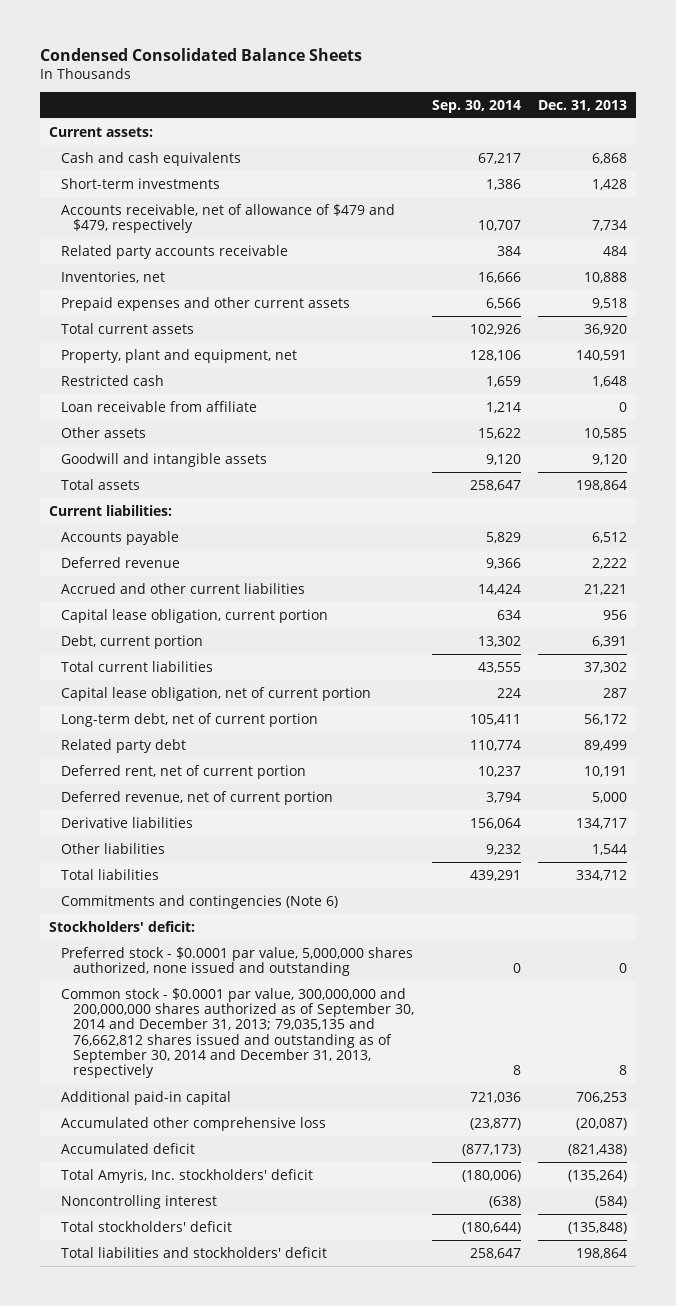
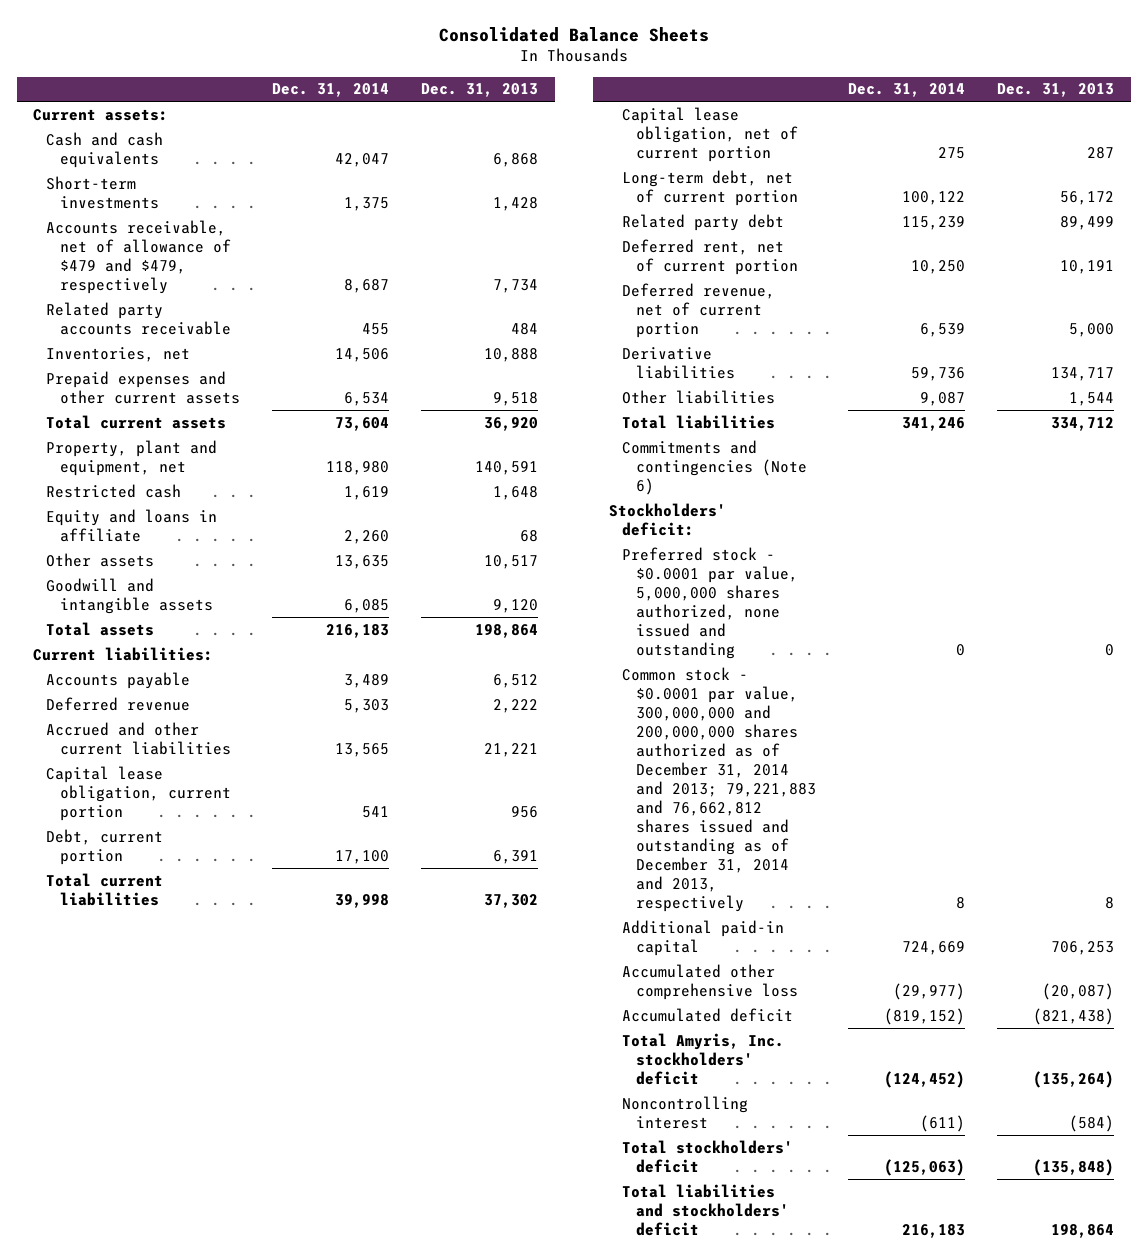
- Condensed Consolidated Balance Sheets
+ Consolidated Balance Sheets
- | Sep. 30, 2014 | Dec. 31, 2013
+ | Dec. 31, 2014 | Dec. 31, 2013
- Loan receivable from affiliate | 1,214 | 0
- Other assets | 15,622 | 10,585
+ Equity and loans in affiliate | 2,260 | 68
+ Other assets | 13,635 | 10,517
- Common stock - $0.0001 par value, 300,000,000 and 200,000,000 shares authorized as of September 30, 2014 and December 31, 2013; 79,035,135 and 76,662,812 shares issued and outstanding as of September 30, 2014 and December 31, 2013, respectively | 8 | 8
+ Common stock - $0.0001 par value, 300,000,000 and 200,000,000 shares authorized as of December 31, 2014 and 2013; 79,221,883 and 76,662,812 shares issued and outstanding as of December 31, 2014 and 2013, respectively | 8 | 8

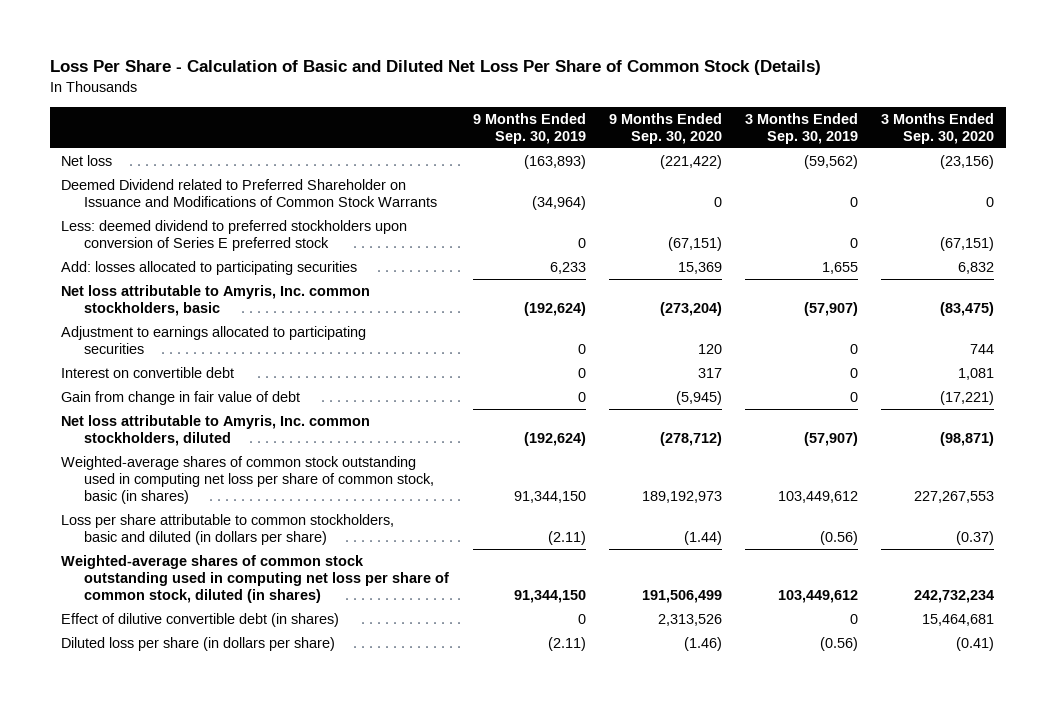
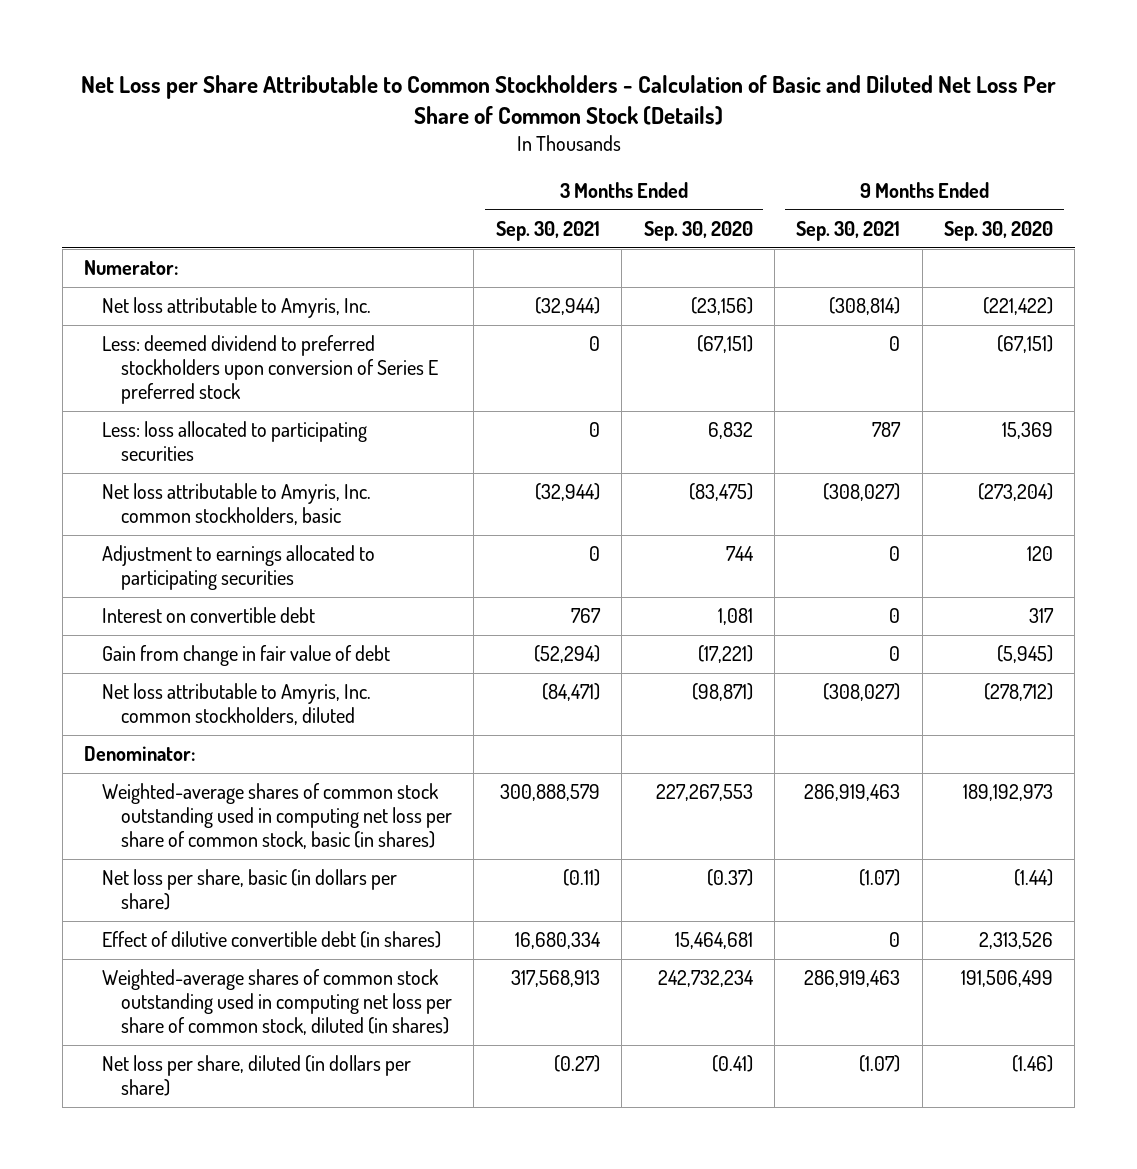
- Loss Per Share - Calculation of Basic and Diluted Net Loss Per Share of Common Stock (Details)
+ Net Loss per Share Attributable to Common Stockholders - Calculation of Basic and Diluted Net Loss Per Share of Common Stock (Details)
- | 9 Months Ended Sep. 30, 2019 | 9 Months Ended Sep. 30, 2020 | 3 Months Ended Sep. 30, 2019 | 3 Months Ended Sep. 30, 2020
+ | 3 Months Ended Sep. 30, 2021 | 3 Months Ended Sep. 30, 2020 | 9 Months Ended Sep. 30, 2021 | 9 Months Ended Sep. 30, 2020
- Net loss | (163,893) | (221,422) | (59,562) | (23,156)
- Deemed Dividend related to Preferred Shareholder on Issuance and Modifications of Common Stock Warrants | (34,964) | 0 | 0 | 0
+ Numerator:
+ Net loss attributable to Amyris, Inc. | (32,944) | (23,156) | (308,814) | (221,422)
- Add: losses allocated to participating securities | 6,233 | 15,369 | 1,655 | 6,832
+ Less: loss allocated to participating securities | 0 | 6,832 | 787 | 15,369
+ Denominator:
- Loss per share attributable to common stockholders, basic and diluted (in dollars per share) | (2.11) | (1.44) | (0.56) | (0.37)
+ Net loss per share, basic (in dollars per share) | (0.11) | (0.37) | (1.07) | (1.44)
- Diluted loss per share (in dollars per share) | (2.11) | (1.46) | (0.56) | (0.41)
moved down: Weighted-average shares of common stock outstanding used in computing net loss per share of common stock, diluted (in shares) | 317,568,913 | 242,732,234 | 286,919,463 | 191,506,499
+ Net loss per share, diluted (in dollars per share) | (0.27) | (0.41) | (1.07) | (1.46)

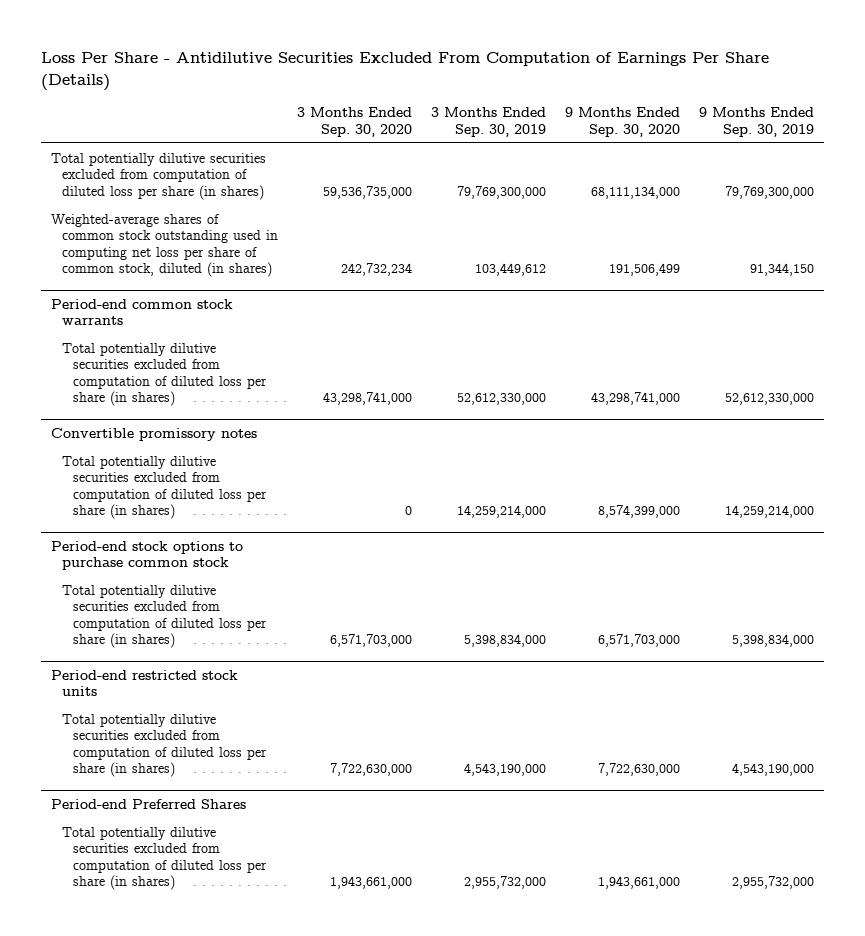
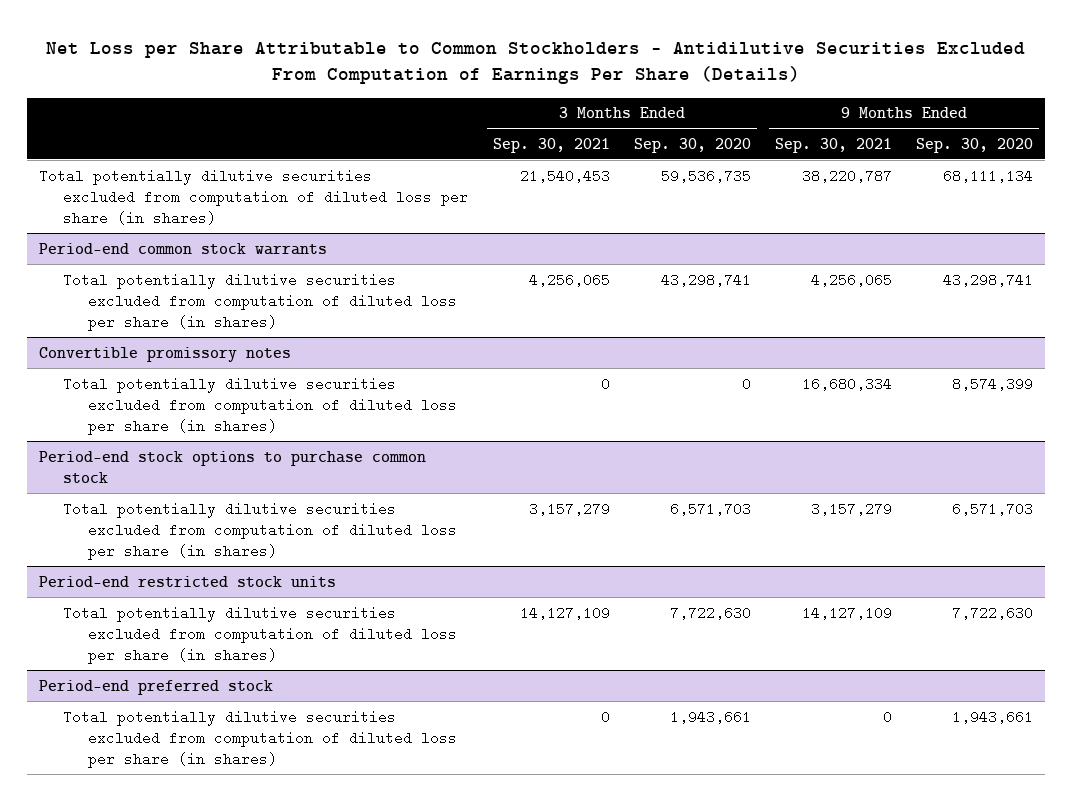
- Loss Per Share - Antidilutive Securities Excluded From Computation of Earnings Per Share (Details)
+ Net Loss per Share Attributable to Common Stockholders - Antidilutive Securities Excluded From Computation of Earnings Per Share (Details)
- | 3 Months Ended Sep. 30, 2020 | 3 Months Ended Sep. 30, 2019 | 9 Months Ended Sep. 30, 2020 | 9 Months Ended Sep. 30, 2019
+ | 3 Months Ended Sep. 30, 2021 | 3 Months Ended Sep. 30, 2020 | 9 Months Ended Sep. 30, 2021 | 9 Months Ended Sep. 30, 2020
- Total potentially dilutive securities excluded from computation of diluted loss per share (in shares) | 59,536,735,000 | 79,769,300,000 | 68,111,134,000 | 79,769,300,000
- Weighted-average shares of common stock outstanding used in computing net loss per share of common stock, diluted (in shares) | 242,732,234 | 103,449,612 | 191,506,499 | 91,344,150
+ Total potentially dilutive securities excluded from computation of diluted loss per share (in shares) | 21,540,453 | 59,536,735 | 38,220,787 | 68,111,134
@ Period-end common stock warrants
- Total potentially dilutive securities excluded from computation of diluted loss per share (in shares) | 43,298,741,000 | 52,612,330,000 | 43,298,741,000 | 52,612,330,000
+ Total potentially dilutive securities excluded from computation of diluted loss per share (in shares) | 4,256,065 | 43,298,741 | 4,256,065 | 43,298,741
@ Convertible promissory notes
- Total potentially dilutive securities excluded from computation of diluted loss per share (in shares) | 0 | 14,259,214,000 | 8,574,399,000 | 14,259,214,000
+ Total potentially dilutive securities excluded from computation of diluted loss per share (in shares) | 0 | 0 | 16,680,334 | 8,574,399
@ Period-end stock options to purchase common stock
- Total potentially dilutive securities excluded from computation of diluted loss per share (in shares) | 6,571,703,000 | 5,398,834,000 | 6,571,703,000 | 5,398,834,000
+ Total potentially dilutive securities excluded from computation of diluted loss per share (in shares) | 3,157,279 | 6,571,703 | 3,157,279 | 6,571,703
@ Period-end restricted stock units
- Total potentially dilutive securities excluded from computation of diluted loss per share (in shares) | 7,722,630,000 | 4,543,190,000 | 7,722,630,000 | 4,543,190,000
- Period-end Preferred Shares
- Total potentially dilutive securities excluded from computation of diluted loss per share (in shares) | 1,943,661,000 | 2,955,732,000 | 1,943,661,000 | 2,955,732,000
@ Period-end restricted stock units
+ Total potentially dilutive securities excluded from computation of diluted loss per share (in shares) | 14,127,109 | 7,722,630 | 14,127,109 | 7,722,630
+ Period-end preferred stock
+ Total potentially dilutive securities excluded from computation of diluted loss per share (in shares) | 0 | 1,943,661 | 0 | 1,943,661

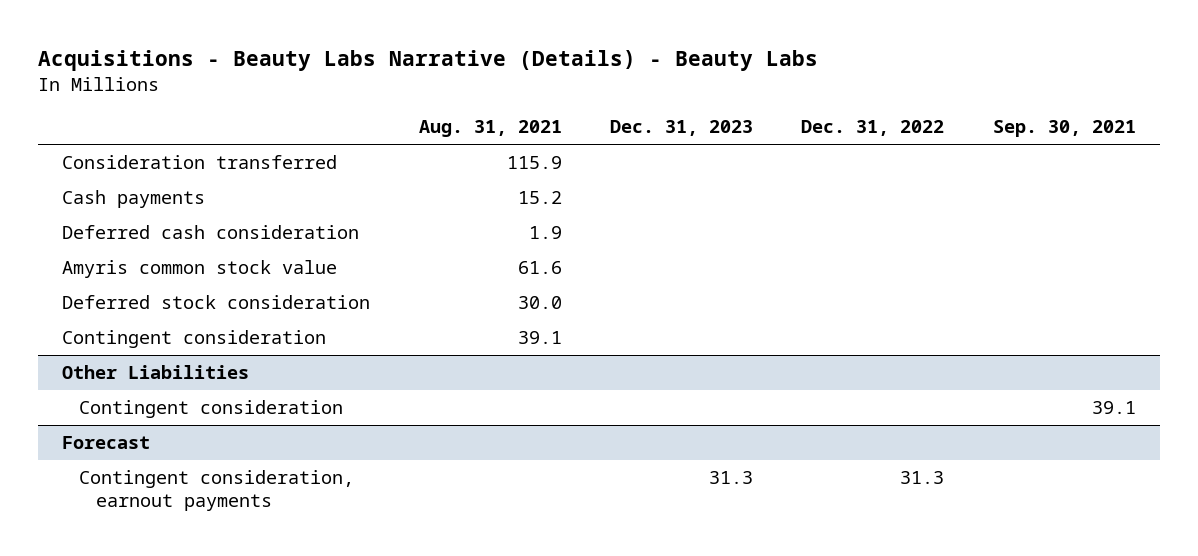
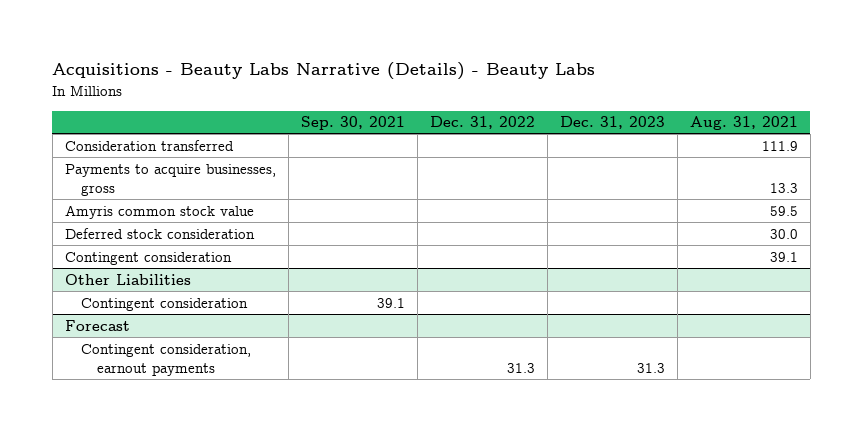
- | Aug. 31, 2021 | Dec. 31, 2023 | Dec. 31, 2022 | Sep. 30, 2021
+ | Sep. 30, 2021 | Dec. 31, 2022 | Dec. 31, 2023 | Aug. 31, 2021
- Consideration transferred | 115.9 | | |
- Cash payments | 15.2 | | |
- Deferred cash consideration | 1.9 | | |
- Amyris common stock value | 61.6 | | |
+ Consideration transferred | | | | 111.9
+ Payments to acquire businesses, gross | | | | 13.3
+ Amyris common stock value | | | | 59.5

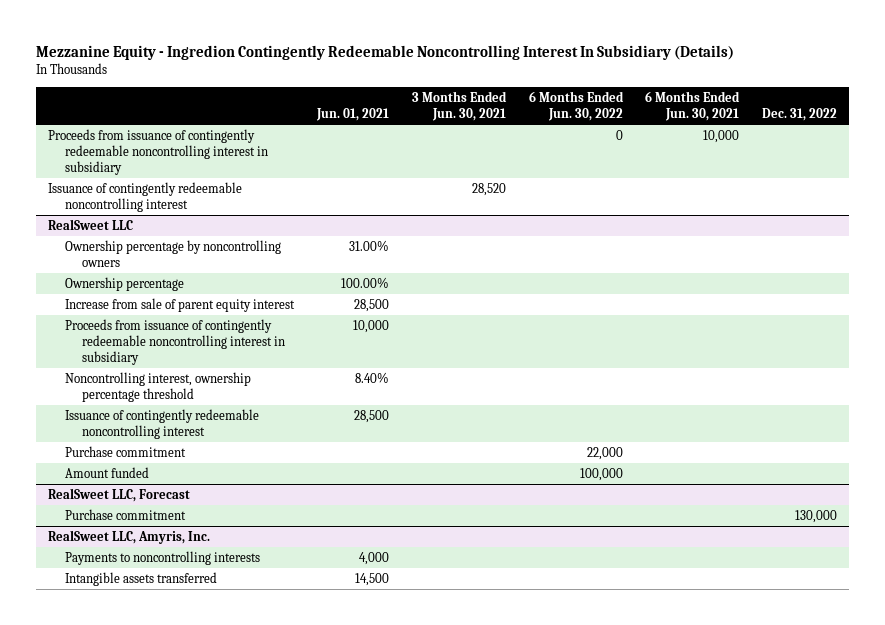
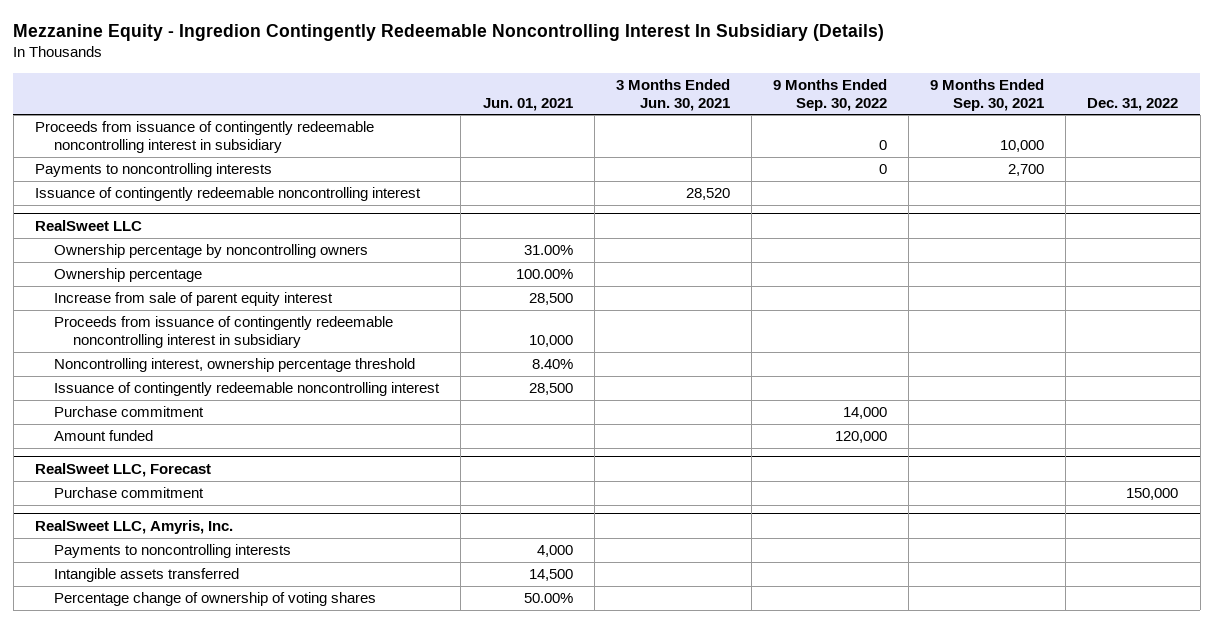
- | Jun. 01, 2021 | 3 Months Ended Jun. 30, 2021 | 6 Months Ended Jun. 30, 2022 | 6 Months Ended Jun. 30, 2021 | Dec. 31, 2022
+ | Jun. 01, 2021 | 3 Months Ended Jun. 30, 2021 | 9 Months Ended Sep. 30, 2022 | 9 Months Ended Sep. 30, 2021 | Dec. 31, 2022
+ Payments to noncontrolling interests | | | 0 | 2,700 |
@ RealSweet LLC, Forecast
- Purchase commitment | | | | | 130,000
+ Purchase commitment | | | | | 150,000
@ RealSweet LLC, Amyris, Inc.
+ Percentage change of ownership of voting shares | 50.00% | | | |

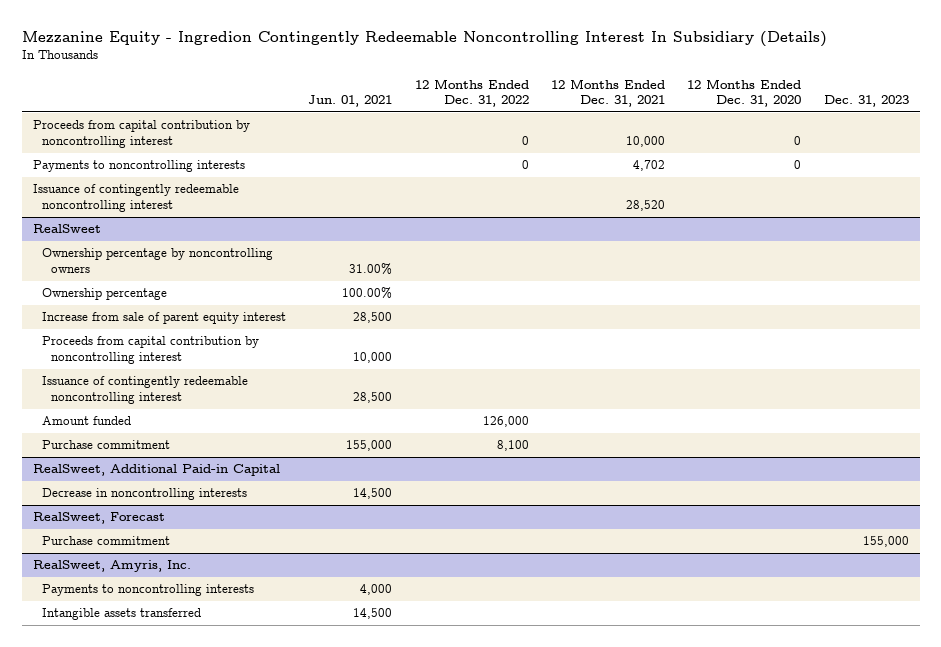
- | Jun. 01, 2021 | 3 Months Ended Jun. 30, 2021 | 9 Months Ended Sep. 30, 2022 | 9 Months Ended Sep. 30, 2021 | Dec. 31, 2022
+ | Jun. 01, 2021 | 12 Months Ended Dec. 31, 2022 | 12 Months Ended Dec. 31, 2021 | 12 Months Ended Dec. 31, 2020 | Dec. 31, 2023
- Proceeds from issuance of contingently redeemable noncontrolling interest in subsidiary | | | 0 | 10,000 |
+ Proceeds from capital contribution by noncontrolling interest | | 0 | 10,000 | 0 |
- RealSweet LLC
+ RealSweet
- Proceeds from issuance of contingently redeemable noncontrolling interest in subsidiary | 10,000 | | | |
- Noncontrolling interest, ownership percentage threshold | 8.40% | | | |
+ Proceeds from capital contribution by noncontrolling interest | 10,000 | | | |
- Purchase commitment | | | 14,000 | |
- RealSweet LLC, Forecast
+ Purchase commitment | 155,000 | 8,100 | | |
+ RealSweet, Additional Paid-in Capital
+ Decrease in noncontrolling interests | 14,500 | | | |
+ RealSweet, Forecast
- RealSweet LLC, Amyris, Inc.
+ RealSweet, Amyris, Inc.
- Percentage change of ownership of voting shares | 50.00% | | | |

